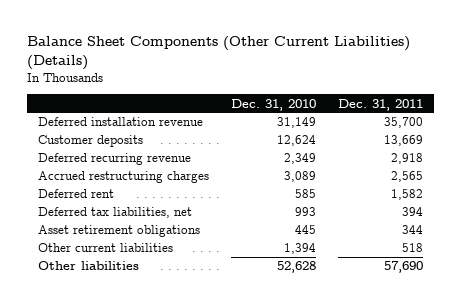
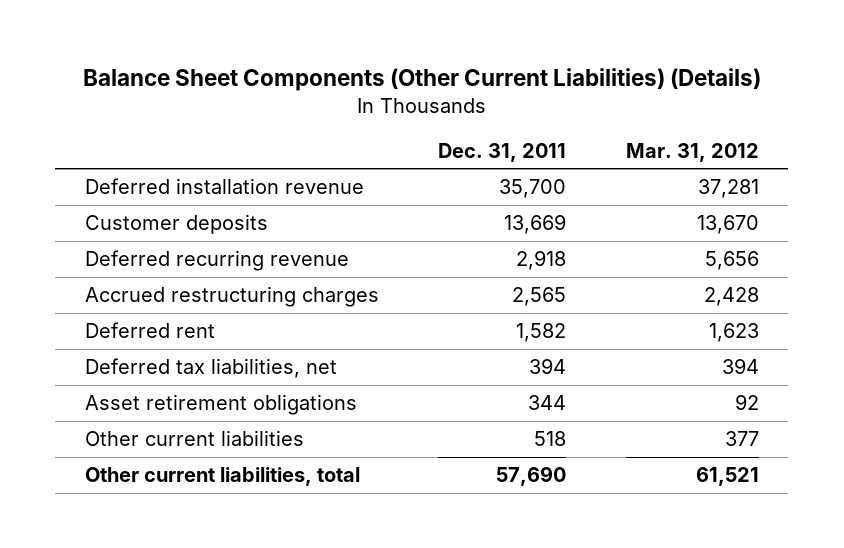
- | Dec. 31, 2010 | Dec. 31, 2011
+ | Dec. 31, 2011 | Mar. 31, 2012
- Other liabilities | 52,628 | 57,690
+ Other current liabilities, total | 57,690 | 61,521

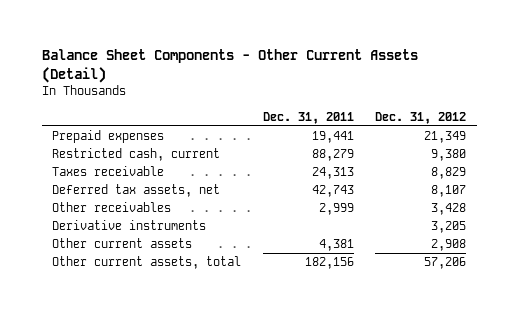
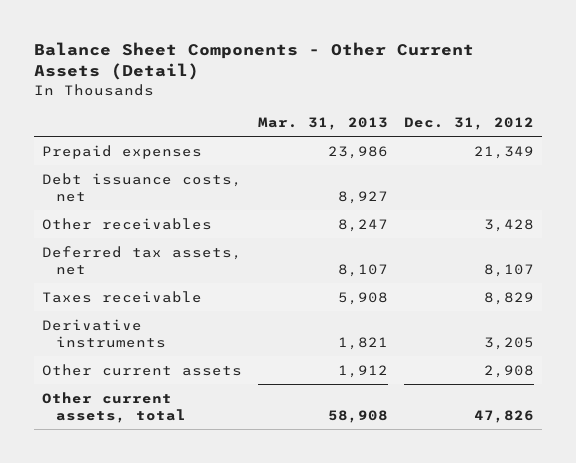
- | Dec. 31, 2011 | Dec. 31, 2012
+ | Mar. 31, 2013 | Dec. 31, 2012
- Restricted cash, current | 88,279 | 9,380
+ Debt issuance costs, net | 8,927 |
moved down: Deferred tax assets, net | 8,107 | 8,107
moved down: Taxes receivable | 5,908 | 8,829
- Other current assets, total | 182,156 | 57,206
+ Other current assets, total | 58,908 | 47,826

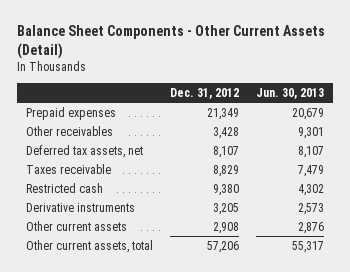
- | Mar. 31, 2013 | Dec. 31, 2012
+ | Dec. 31, 2012 | Jun. 30, 2013
- Debt issuance costs, net | 8,927 |
+ Restricted cash | 9,380 | 4,302
- Other current assets, total | 58,908 | 47,826
+ Other current assets, total | 57,206 | 55,317

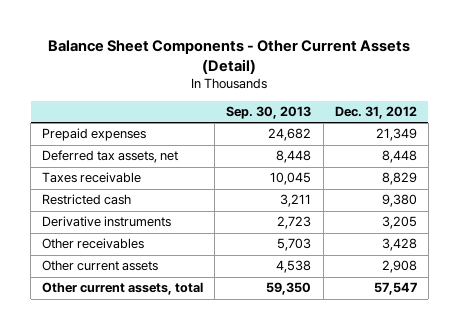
- | Dec. 31, 2012 | Jun. 30, 2013
+ | Sep. 30, 2013 | Dec. 31, 2012
- Deferred tax assets, net | 8,107 | 8,107
+ Deferred tax assets, net | 8,448 | 8,448
moved down: Other receivables | 5,703 | 3,428
- Other current assets, total | 57,206 | 55,317
+ Other current assets, total | 59,350 | 57,547

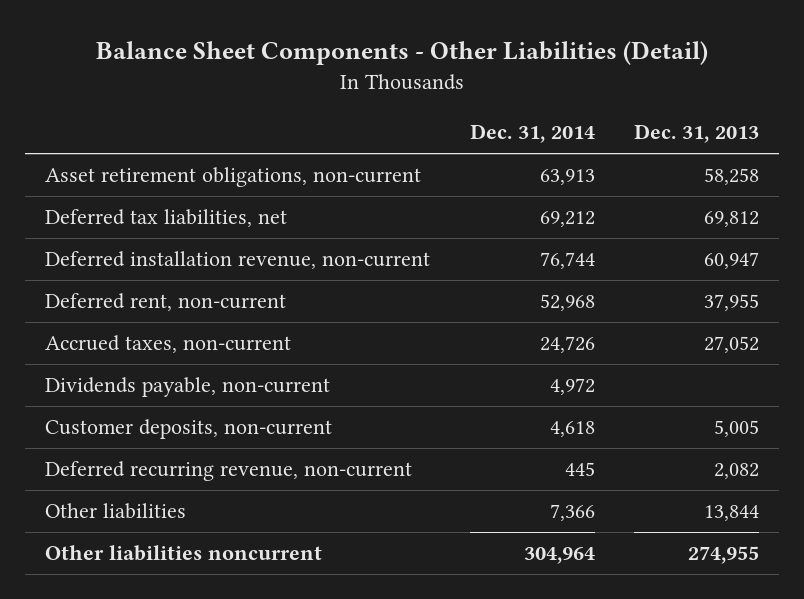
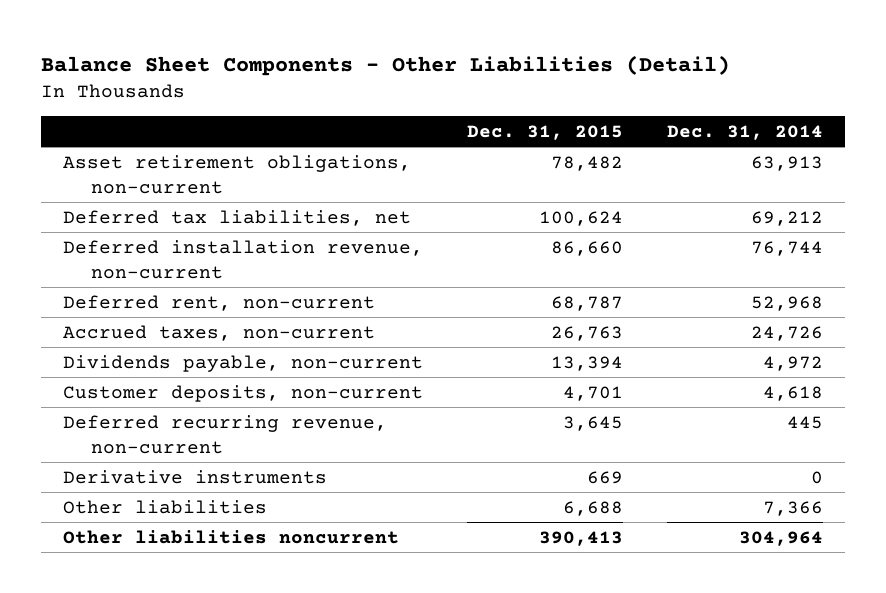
- | Dec. 31, 2014 | Dec. 31, 2013
+ | Dec. 31, 2015 | Dec. 31, 2014
+ Derivative instruments | 669 | 0

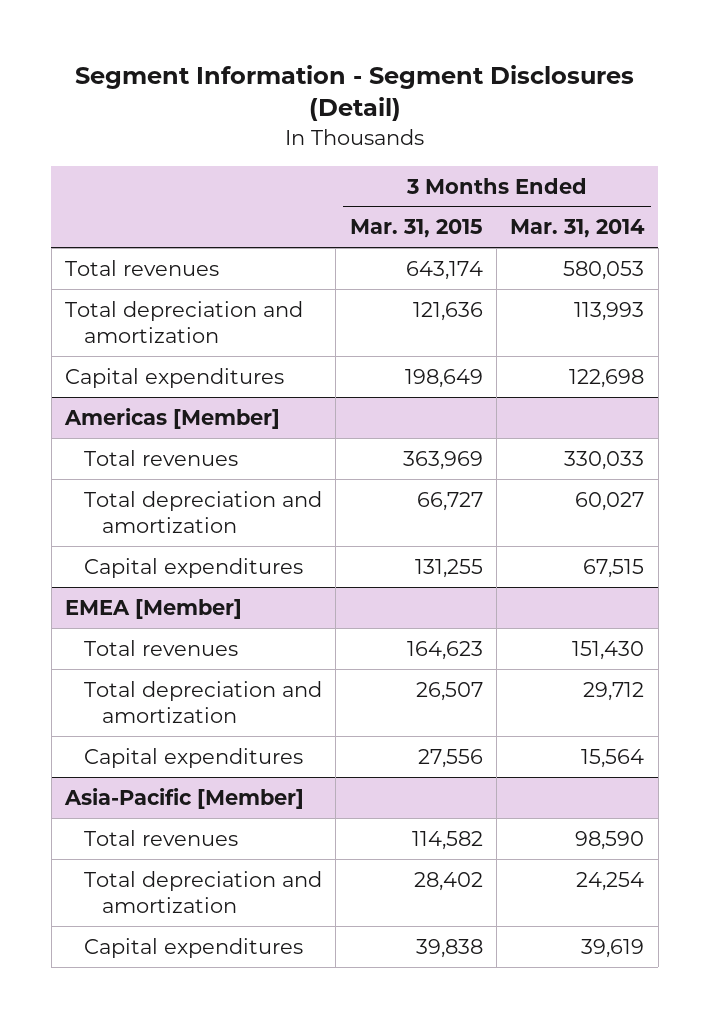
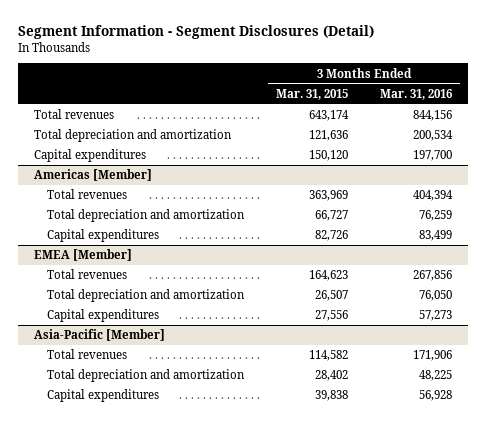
- | 3 Months Ended Mar. 31, 2015 | 3 Months Ended Mar. 31, 2014
+ | 3 Months Ended Mar. 31, 2015 | 3 Months Ended Mar. 31, 2016
- Capital expenditures | 198,649 | 122,698
+ Capital expenditures | 150,120 | 197,700
@ Americas [Member]
- Capital expenditures | 131,255 | 67,515
+ Capital expenditures | 82,726 | 83,499

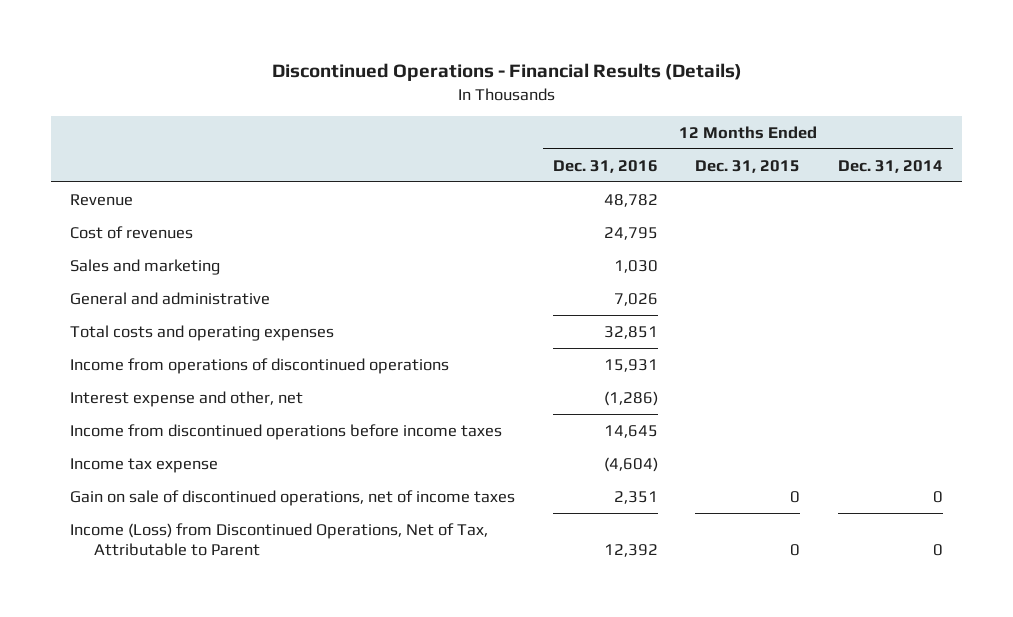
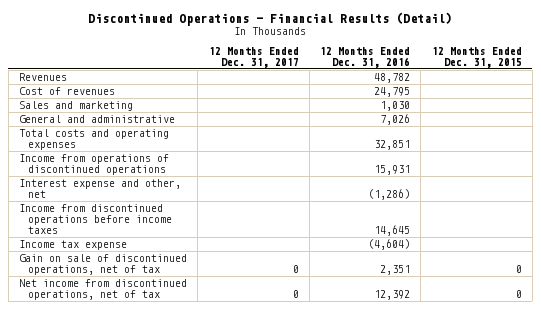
- Discontinued Operations - Financial Results (Details)
+ Discontinued Operations - Financial Results (Detail)
- | 12 Months Ended Dec. 31, 2016 | 12 Months Ended Dec. 31, 2015 | 12 Months Ended Dec. 31, 2014
+ | 12 Months Ended Dec. 31, 2017 | 12 Months Ended Dec. 31, 2016 | 12 Months Ended Dec. 31, 2015
- Revenue | 48,782 | |
+ Revenues | | 48,782 |
- Gain on sale of discontinued operations, net of income taxes | 2,351 | 0 | 0
- Income (Loss) from Discontinued Operations, Net of Tax, Attributable to Parent | 12,392 | 0 | 0
+ Gain on sale of discontinued operations, net of tax | 0 | 2,351 | 0
+ Net income from discontinued operations, net of tax | 0 | 12,392 | 0

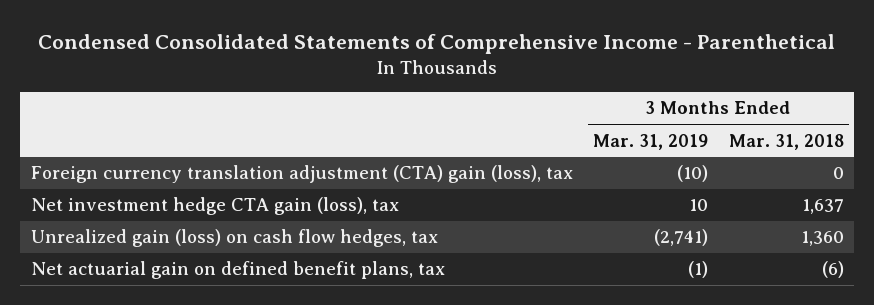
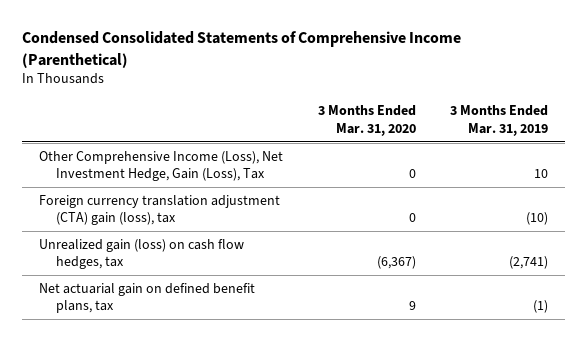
- Condensed Consolidated Statements of Comprehensive Income - Parenthetical
+ Condensed Consolidated Statements of Comprehensive Income (Parenthetical)
- | 3 Months Ended Mar. 31, 2019 | 3 Months Ended Mar. 31, 2018
+ | 3 Months Ended Mar. 31, 2020 | 3 Months Ended Mar. 31, 2019
+ Other Comprehensive Income (Loss), Net Investment Hedge, Gain (Loss), Tax | 0 | 10
- Net investment hedge CTA gain (loss), tax | 10 | 1,637

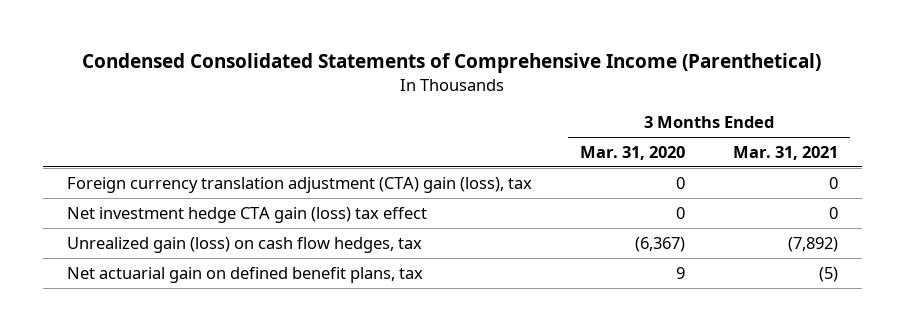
- | 3 Months Ended Mar. 31, 2020 | 3 Months Ended Mar. 31, 2019
+ | 3 Months Ended Mar. 31, 2020 | 3 Months Ended Mar. 31, 2021
- Other Comprehensive Income (Loss), Net Investment Hedge, Gain (Loss), Tax | 0 | 10
+ Net investment hedge CTA gain (loss) tax effect | 0 | 0

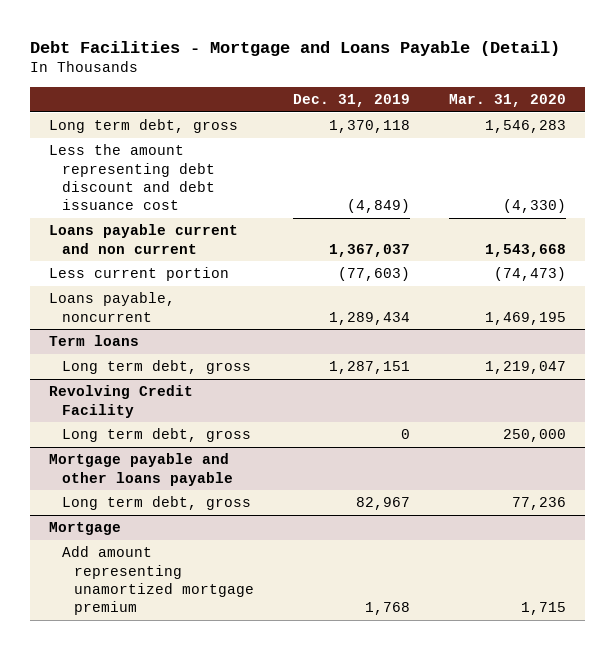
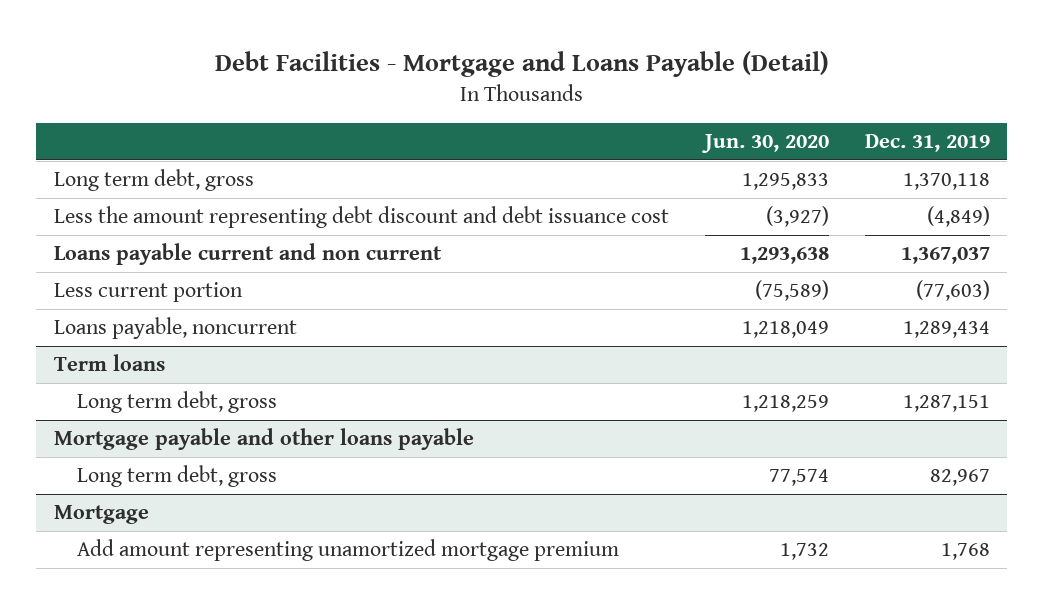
- | Dec. 31, 2019 | Mar. 31, 2020
+ | Jun. 30, 2020 | Dec. 31, 2019
- Revolving Credit Facility
- Long term debt, gross | 0 | 250,000

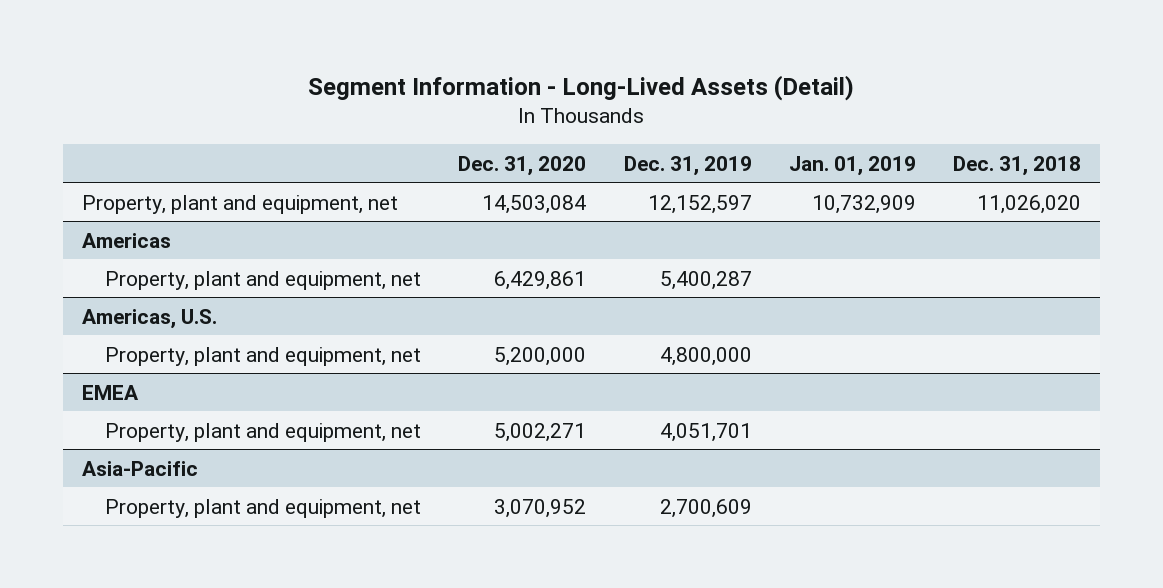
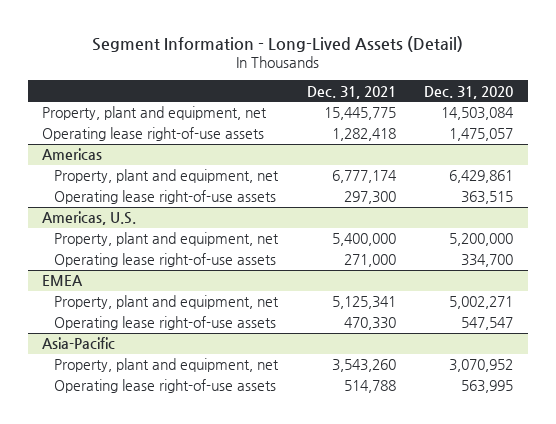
- | Dec. 31, 2020 | Dec. 31, 2019 | Jan. 01, 2019 | Dec. 31, 2018
+ | Dec. 31, 2021 | Dec. 31, 2020
+ Operating lease right-of-use assets | 1,282,418 | 1,475,057
@ Americas
+ Operating lease right-of-use assets | 297,300 | 363,515
@ Americas, U.S.
+ Operating lease right-of-use assets | 271,000 | 334,700
@ EMEA
+ Operating lease right-of-use assets | 470,330 | 547,547
@ Asia-Pacific
+ Operating lease right-of-use assets | 514,788 | 563,995

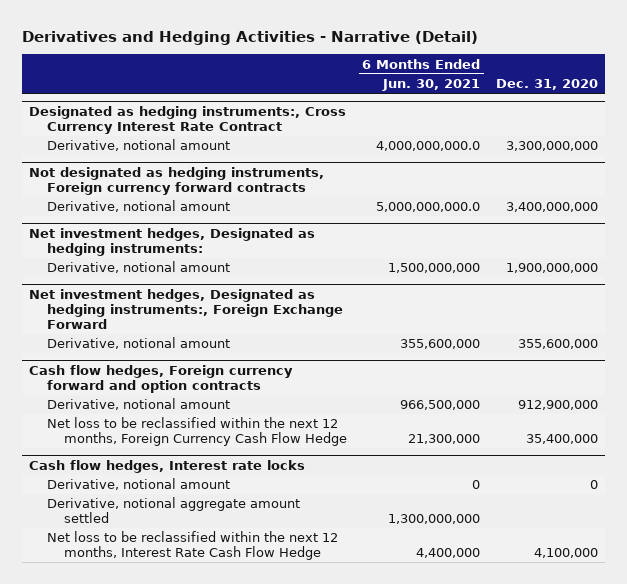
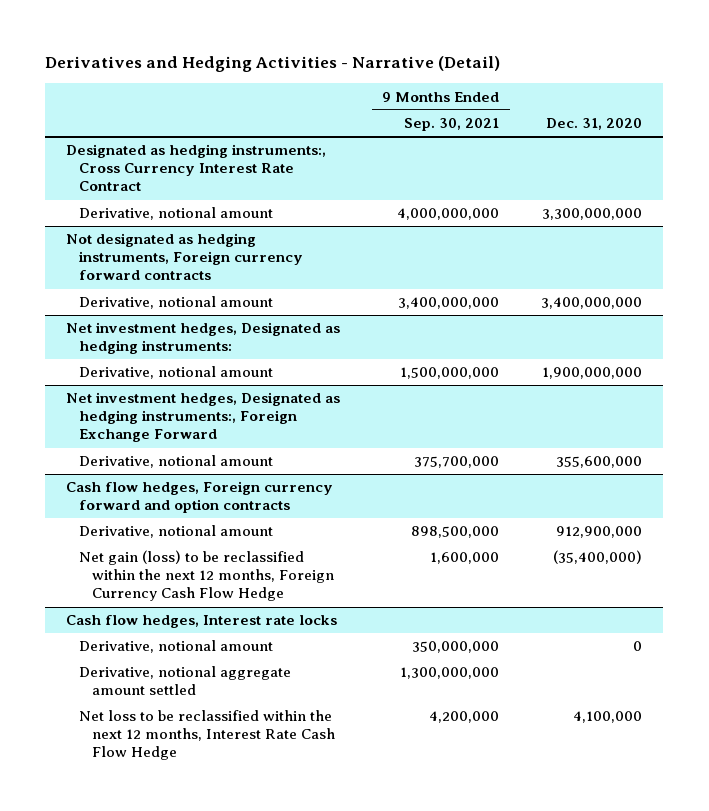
- | 6 Months Ended Jun. 30, 2021 | Dec. 31, 2020
+ | 9 Months Ended Sep. 30, 2021 | Dec. 31, 2020
@ Cash flow hedges, Foreign currency forward and option contracts
- Net loss to be reclassified within the next 12 months, Foreign Currency Cash Flow Hedge | 21,300,000 | 35,400,000
+ Net gain (loss) to be reclassified within the next 12 months, Foreign Currency Cash Flow Hedge | 1,600,000 | (35,400,000)

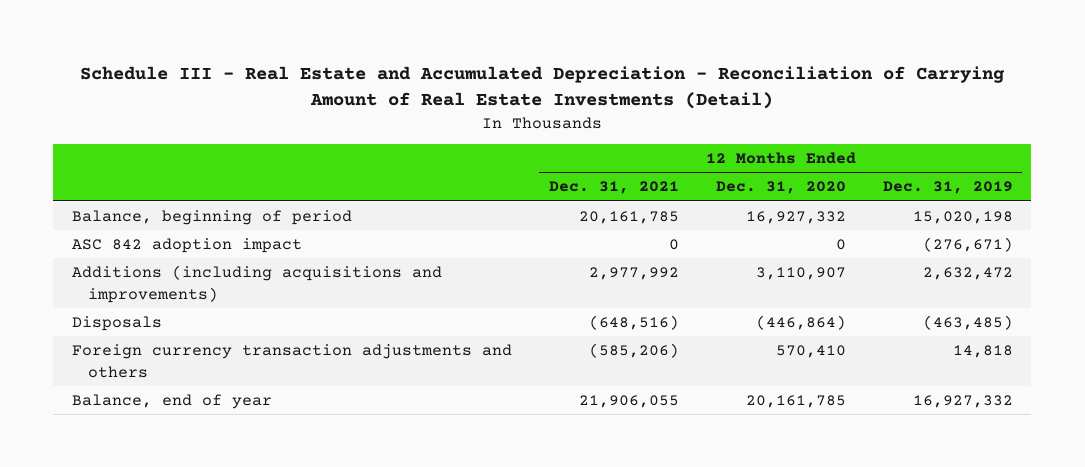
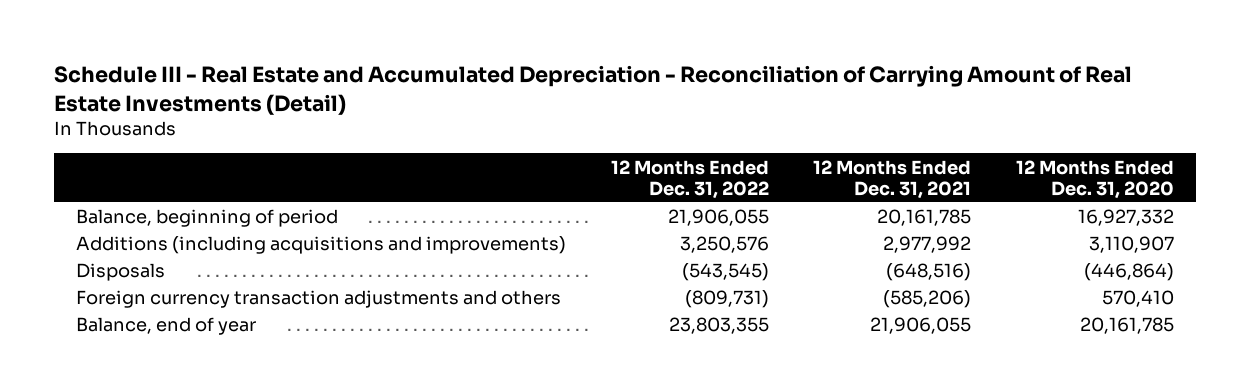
- | 12 Months Ended Dec. 31, 2021 | 12 Months Ended Dec. 31, 2020 | 12 Months Ended Dec. 31, 2019
+ | 12 Months Ended Dec. 31, 2022 | 12 Months Ended Dec. 31, 2021 | 12 Months Ended Dec. 31, 2020
- ASC 842 adoption impact | 0 | 0 | (276,671)

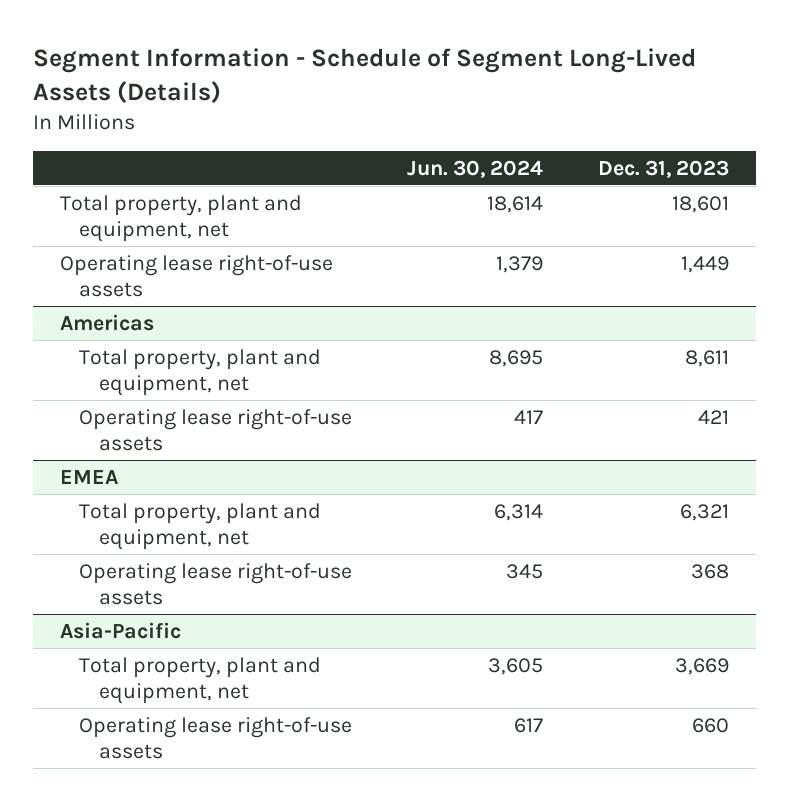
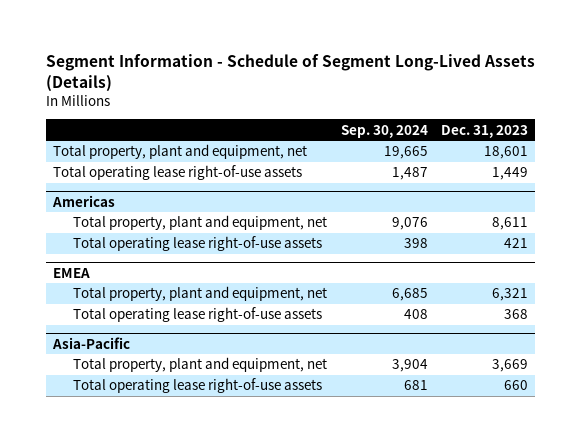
- | Jun. 30, 2024 | Dec. 31, 2023
+ | Sep. 30, 2024 | Dec. 31, 2023
- Operating lease right-of-use assets | 1,379 | 1,449
+ Total operating lease right-of-use assets | 1,487 | 1,449
@ Americas
- Operating lease right-of-use assets | 417 | 421
+ Total operating lease right-of-use assets | 398 | 421
@ EMEA
- Operating lease right-of-use assets | 345 | 368
+ Total operating lease right-of-use assets | 408 | 368
@ Asia-Pacific
- Operating lease right-of-use assets | 617 | 660
+ Total operating lease right-of-use assets | 681 | 660

